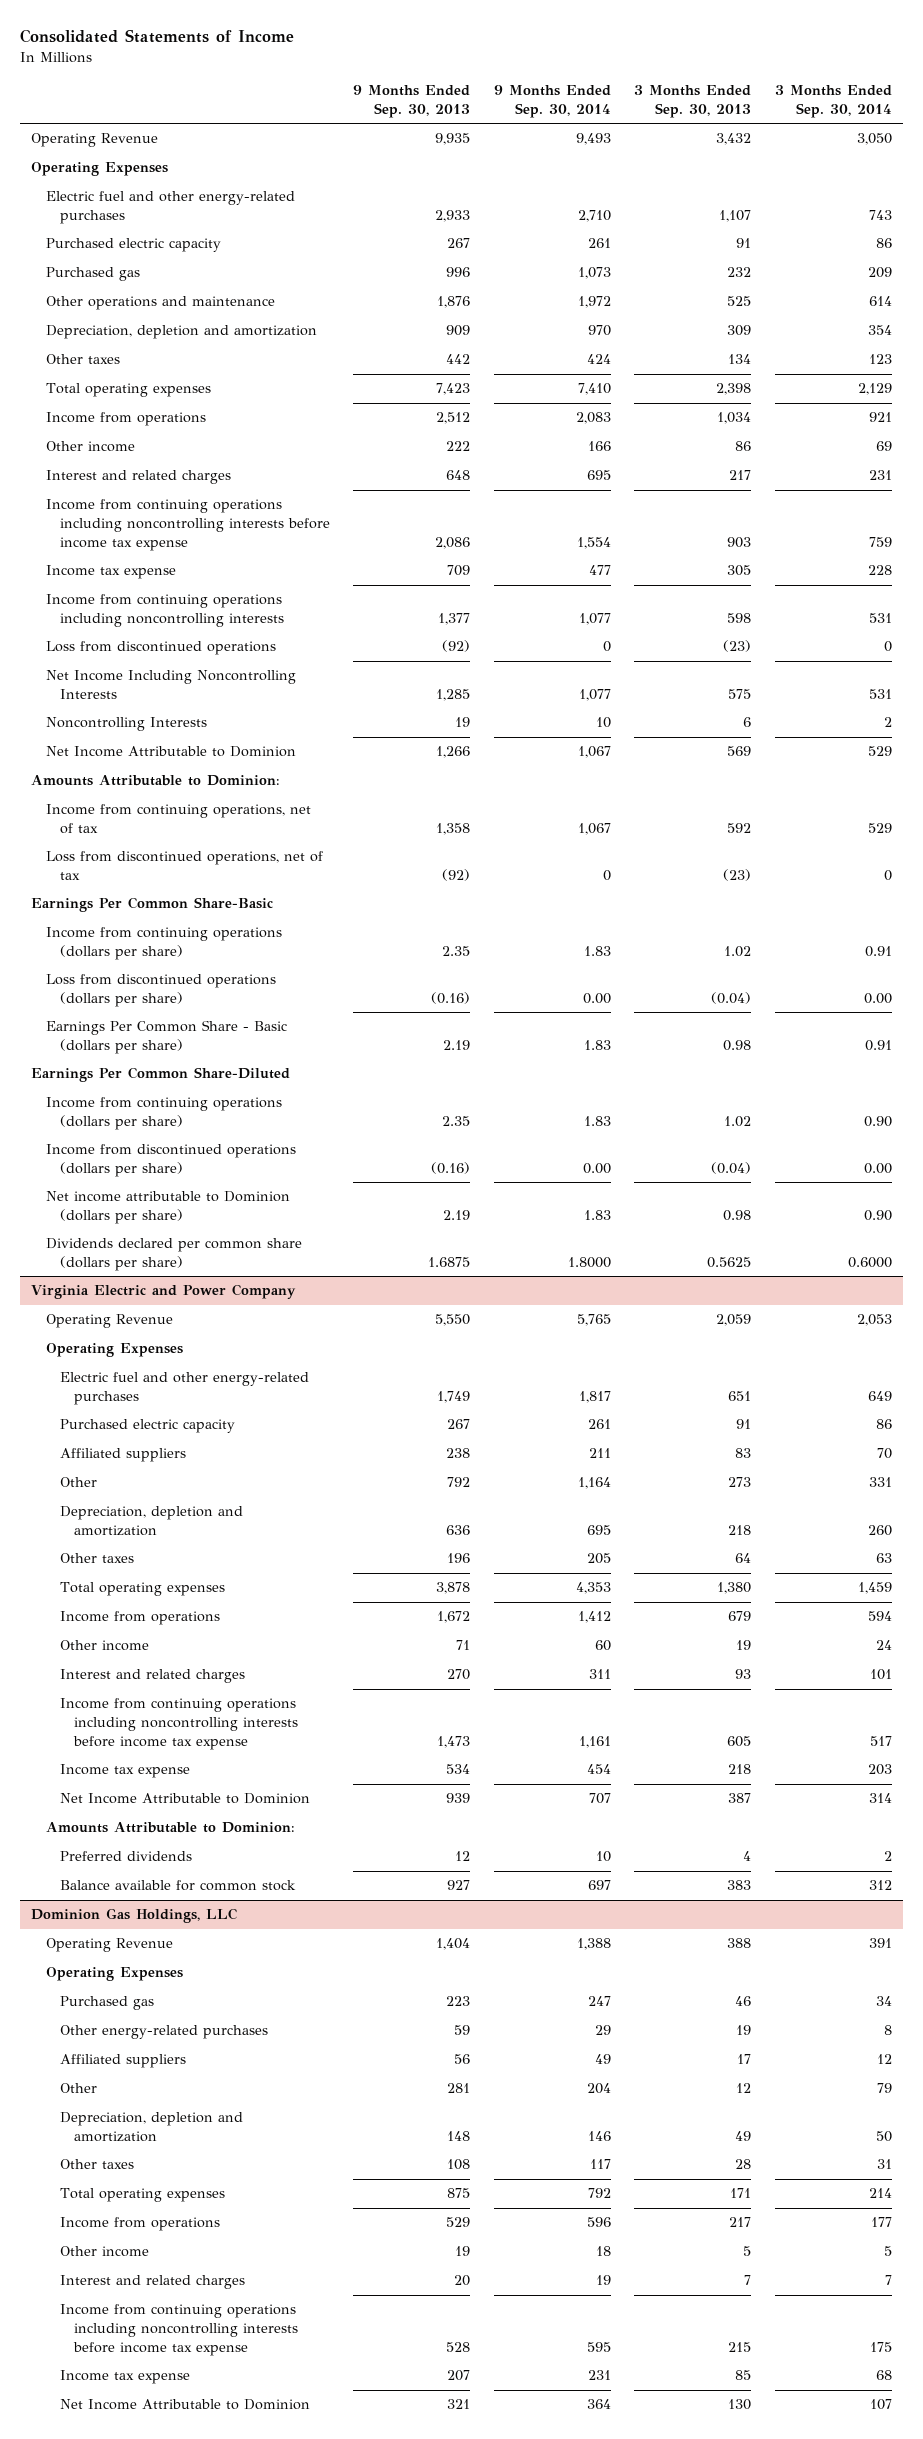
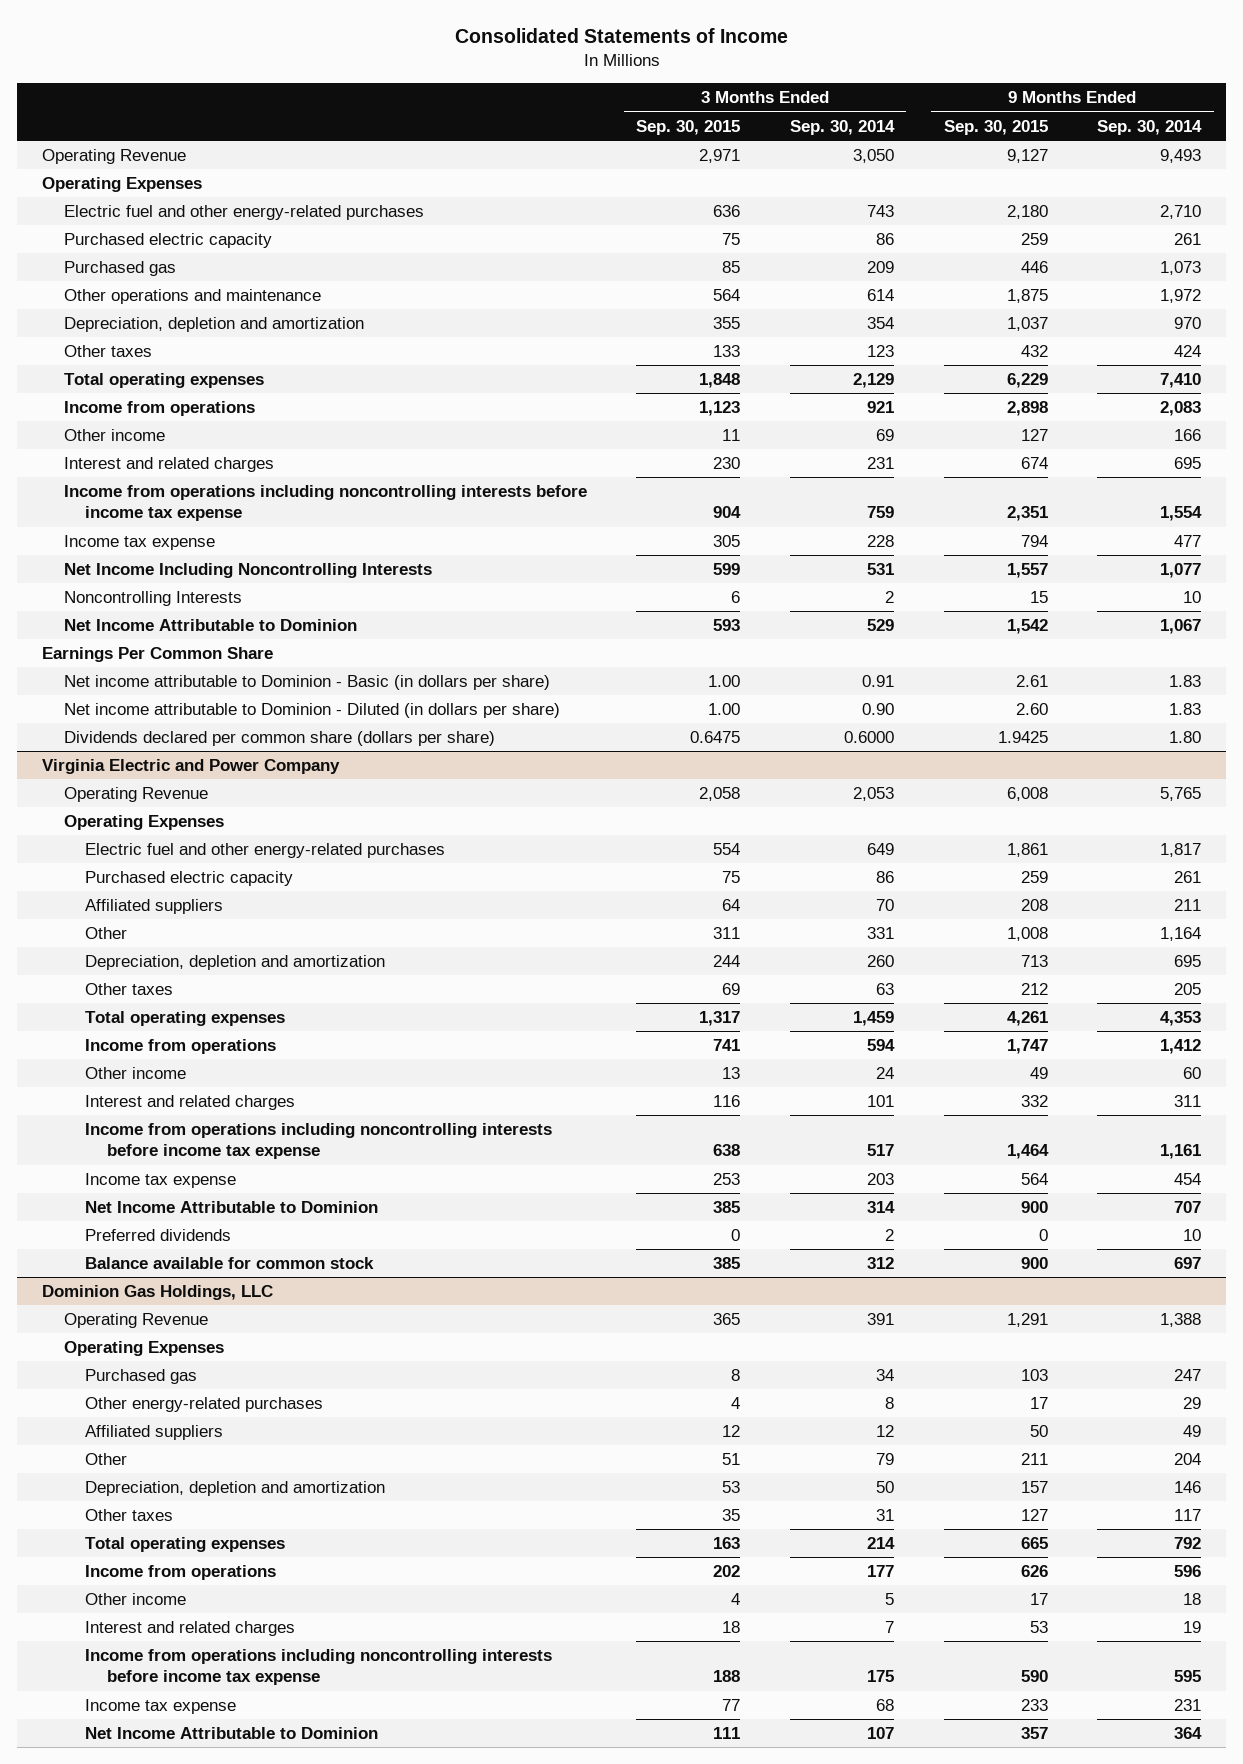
- | 9 Months Ended Sep. 30, 2013 | 9 Months Ended Sep. 30, 2014 | 3 Months Ended Sep. 30, 2013 | 3 Months Ended Sep. 30, 2014
+ | 3 Months Ended Sep. 30, 2015 | 3 Months Ended Sep. 30, 2014 | 9 Months Ended Sep. 30, 2015 | 9 Months Ended Sep. 30, 2014
- Income from continuing operations including noncontrolling interests before income tax expense | 2,086 | 1,554 | 903 | 759
+ Income from operations including noncontrolling interests before income tax expense | 904 | 759 | 2,351 | 1,554
- Income from continuing operations including noncontrolling interests | 1,377 | 1,077 | 598 | 531
- Loss from discontinued operations | (92) | 0 | (23) | 0
- Amounts Attributable to Dominion:
- Income from continuing operations, net of tax | 1,358 | 1,067 | 592 | 529
- Loss from discontinued operations, net of tax | (92) | 0 | (23) | 0
- Earnings Per Common Share-Basic
- Income from continuing operations (dollars per share) | 2.35 | 1.83 | 1.02 | 0.91
- Loss from discontinued operations (dollars per share) | (0.16) | 0.00 | (0.04) | 0.00
- Earnings Per Common Share - Basic (dollars per share) | 2.19 | 1.83 | 0.98 | 0.91
- Earnings Per Common Share-Diluted
- Income from continuing operations (dollars per share) | 2.35 | 1.83 | 1.02 | 0.90
- Income from discontinued operations (dollars per share) | (0.16) | 0.00 | (0.04) | 0.00
- Net income attributable to Dominion (dollars per share) | 2.19 | 1.83 | 0.98 | 0.90
- Dividends declared per common share (dollars per share) | 1.6875 | 1.8000 | 0.5625 | 0.6000
+ Earnings Per Common Share
+ Net income attributable to Dominion - Basic (in dollars per share) | 1.00 | 0.91 | 2.61 | 1.83
+ Net income attributable to Dominion - Diluted (in dollars per share) | 1.00 | 0.90 | 2.60 | 1.83
+ Dividends declared per common share (dollars per share) | 0.6475 | 0.6000 | 1.9425 | 1.80
@ Virginia Electric and Power Company
- Income from continuing operations including noncontrolling interests before income tax expense | 1,473 | 1,161 | 605 | 517
+ Income from operations including noncontrolling interests before income tax expense | 638 | 517 | 1,464 | 1,161
- Amounts Attributable to Dominion:
@ Dominion Gas Holdings, LLC
- Income from continuing operations including noncontrolling interests before income tax expense | 528 | 595 | 215 | 175
+ Income from operations including noncontrolling interests before income tax expense | 188 | 175 | 590 | 595

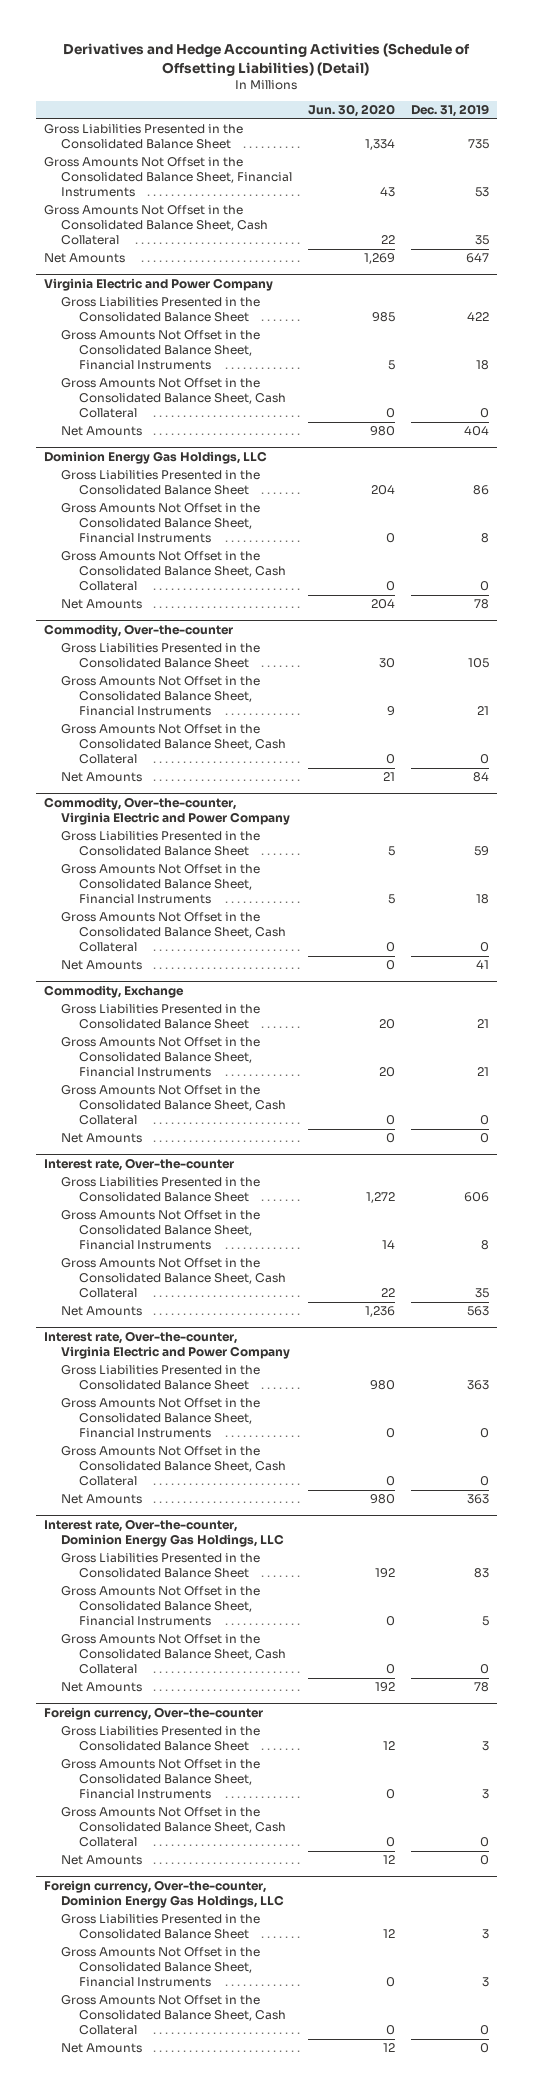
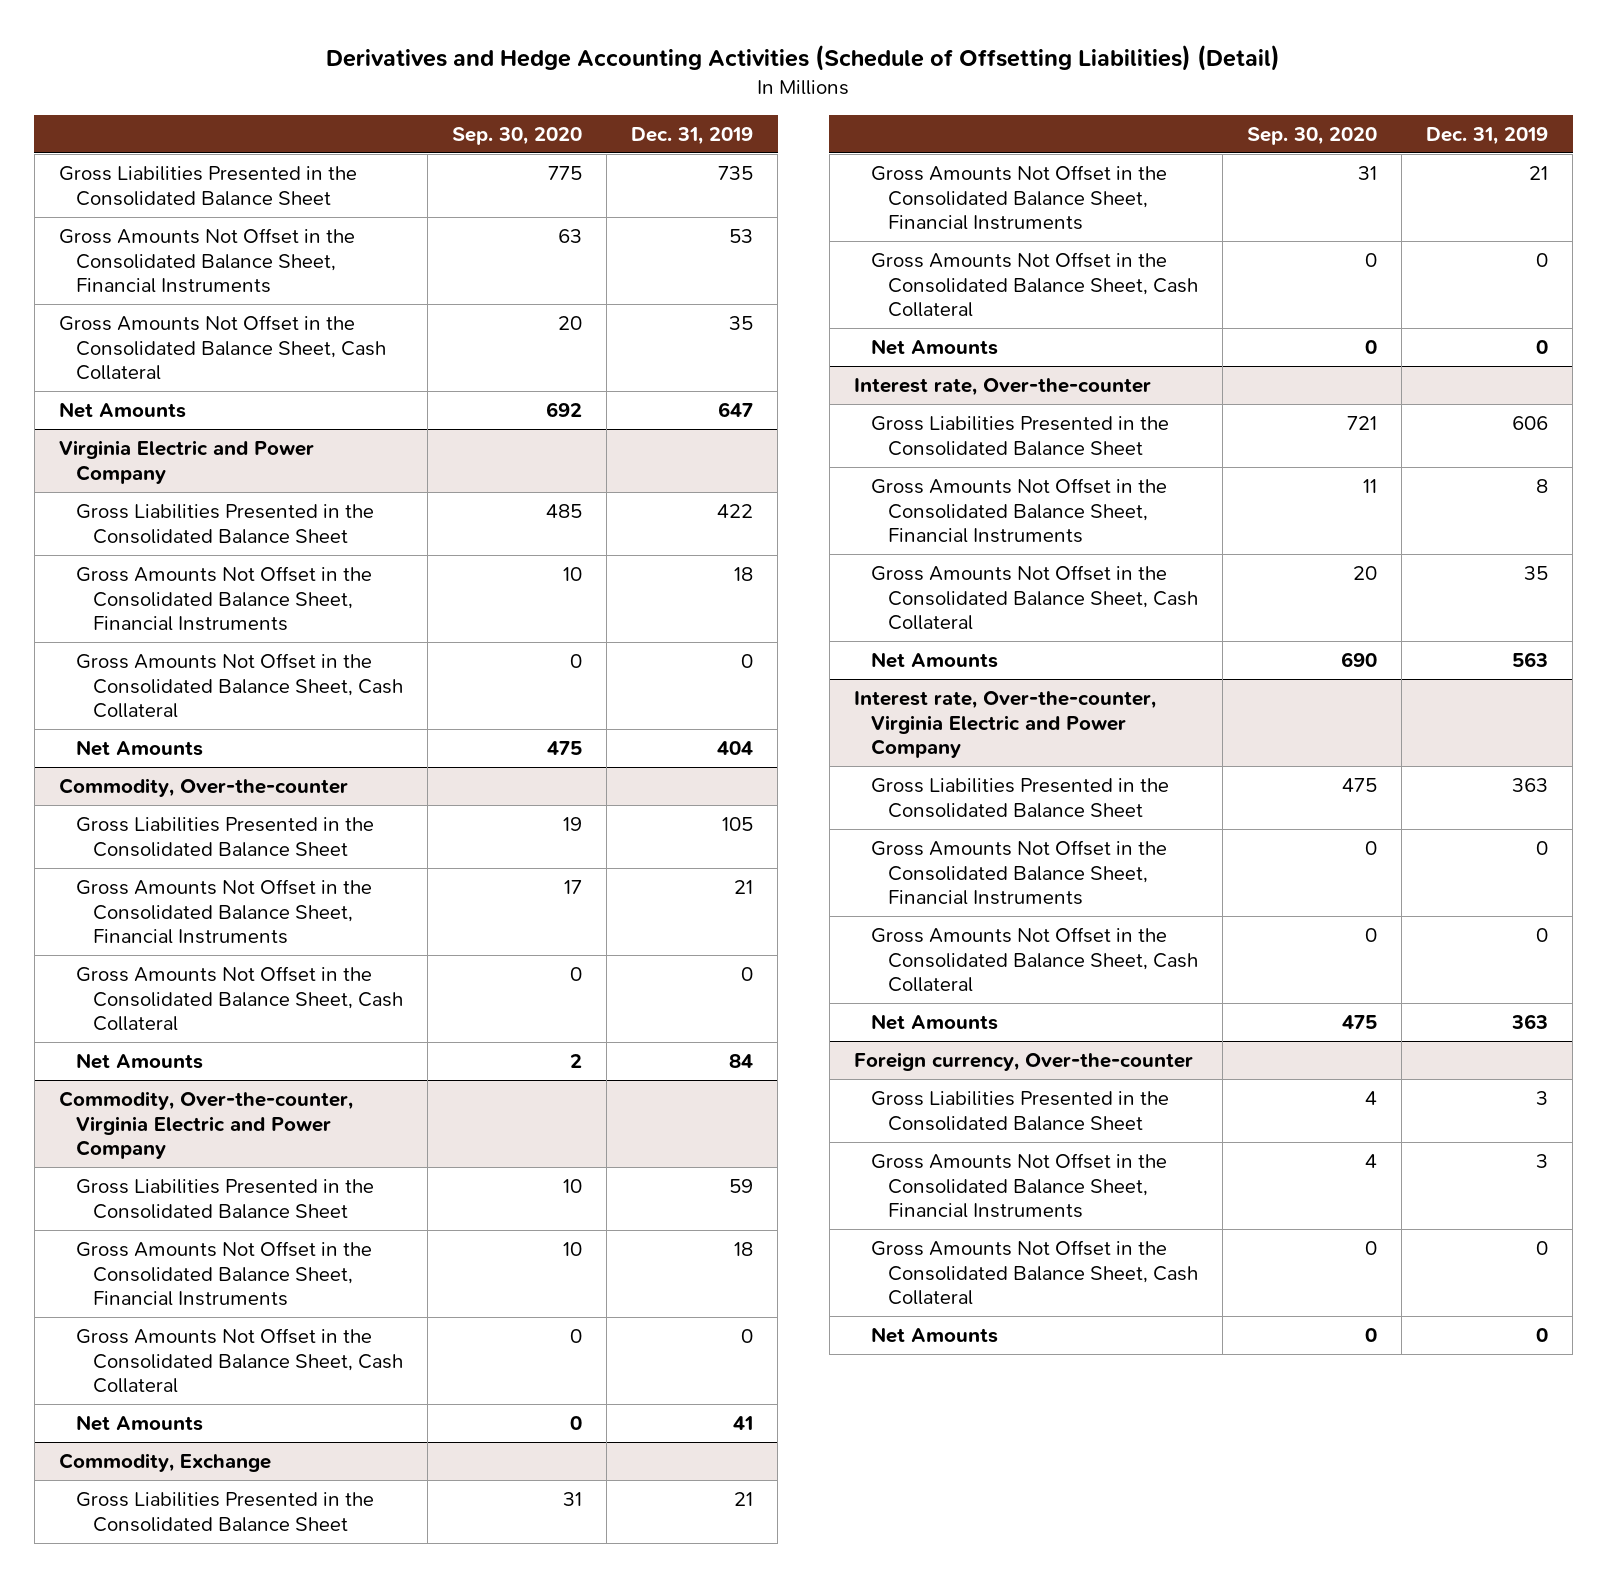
- | Jun. 30, 2020 | Dec. 31, 2019
+ | Sep. 30, 2020 | Dec. 31, 2019
- Dominion Energy Gas Holdings, LLC
- Gross Liabilities Presented in the Consolidated Balance Sheet | 204 | 86
- Gross Amounts Not Offset in the Consolidated Balance Sheet, Financial Instruments | 0 | 8
- Gross Amounts Not Offset in the Consolidated Balance Sheet, Cash Collateral | 0 | 0
- Net Amounts | 204 | 78
- Interest rate, Over-the-counter, Dominion Energy Gas Holdings, LLC
- Gross Liabilities Presented in the Consolidated Balance Sheet | 192 | 83
- Gross Amounts Not Offset in the Consolidated Balance Sheet, Financial Instruments | 0 | 5
- Gross Amounts Not Offset in the Consolidated Balance Sheet, Cash Collateral | 0 | 0
- Net Amounts | 192 | 78
- Foreign currency, Over-the-counter, Dominion Energy Gas Holdings, LLC
- Gross Liabilities Presented in the Consolidated Balance Sheet | 12 | 3
- Gross Amounts Not Offset in the Consolidated Balance Sheet, Financial Instruments | 0 | 3
- Gross Amounts Not Offset in the Consolidated Balance Sheet, Cash Collateral | 0 | 0
- Net Amounts | 12 | 0

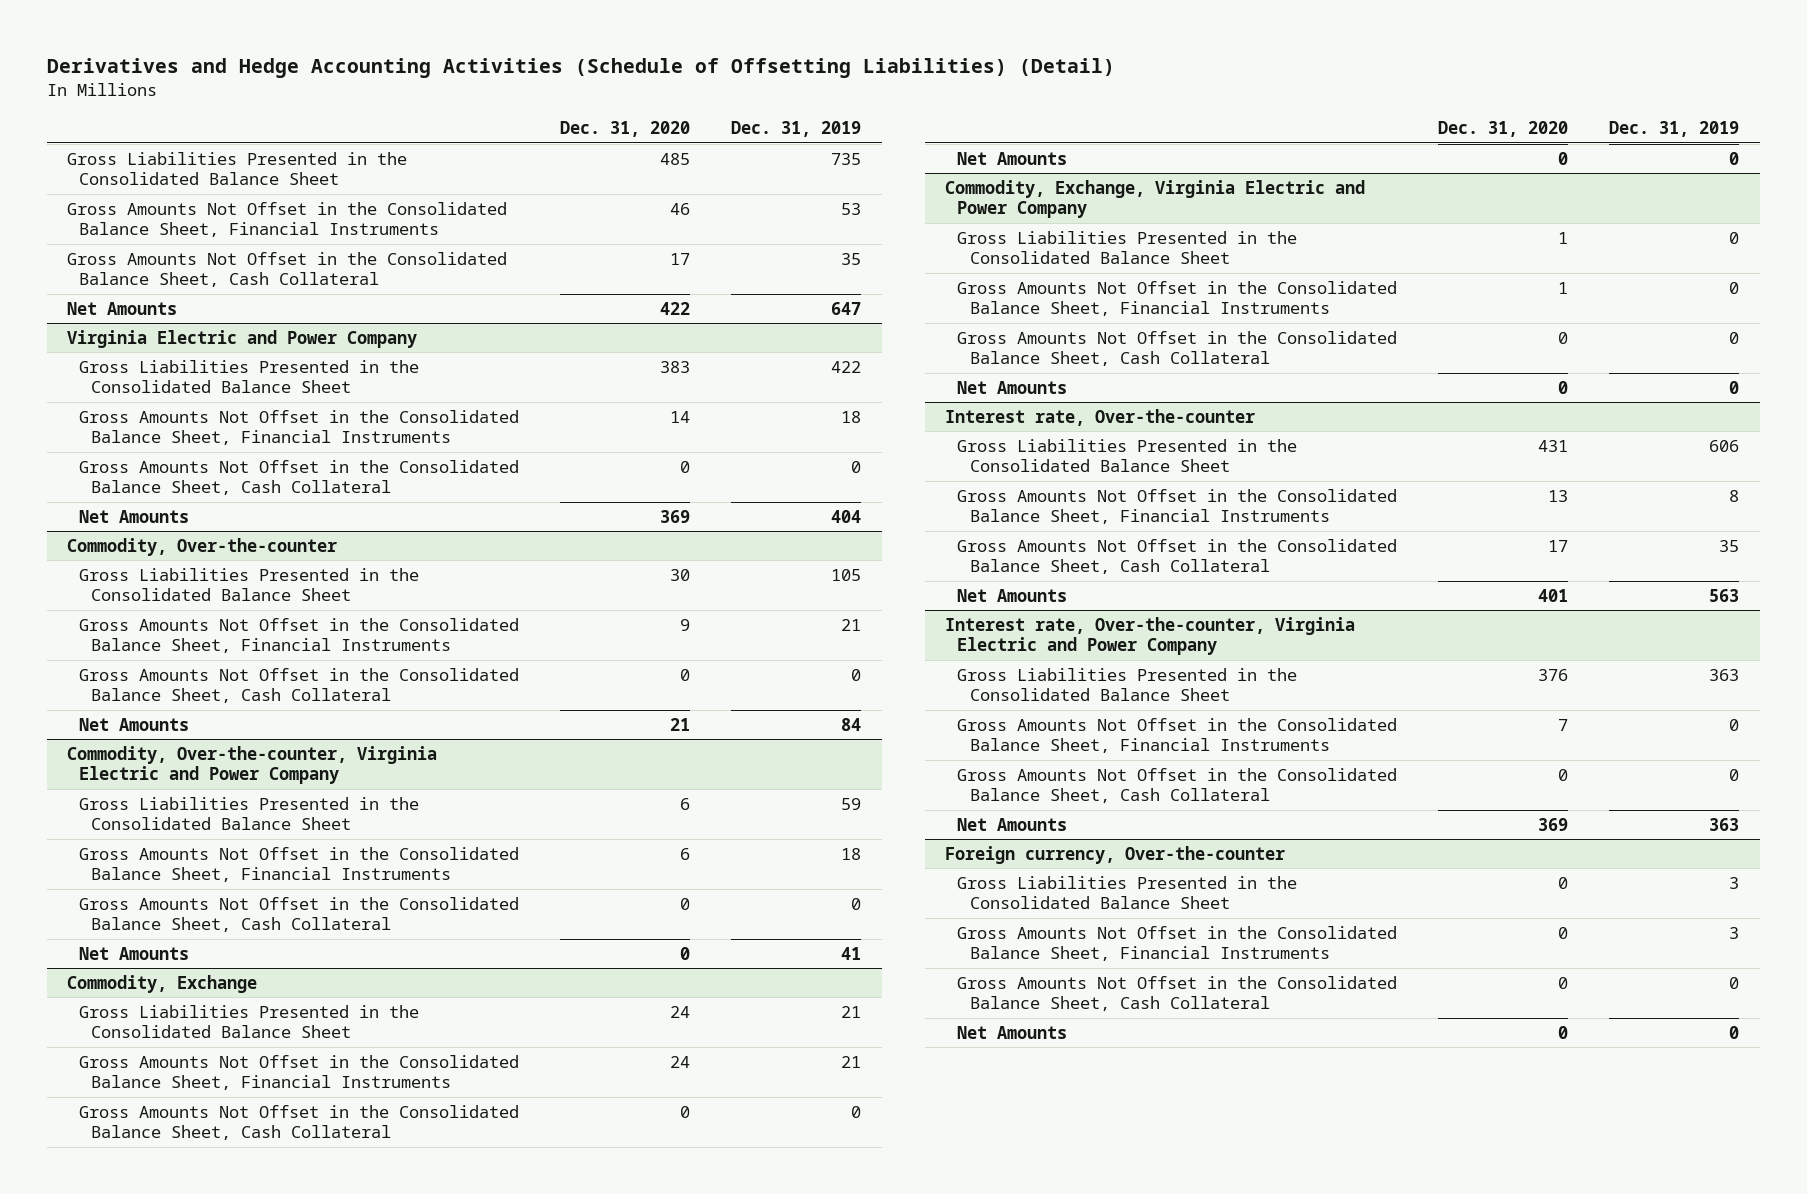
- | Sep. 30, 2020 | Dec. 31, 2019
+ | Dec. 31, 2020 | Dec. 31, 2019
+ Commodity, Exchange, Virginia Electric and Power Company
+ Gross Liabilities Presented in the Consolidated Balance Sheet | 1 | 0
+ Gross Amounts Not Offset in the Consolidated Balance Sheet, Financial Instruments | 1 | 0
+ Gross Amounts Not Offset in the Consolidated Balance Sheet, Cash Collateral | 0 | 0
+ Net Amounts | 0 | 0

